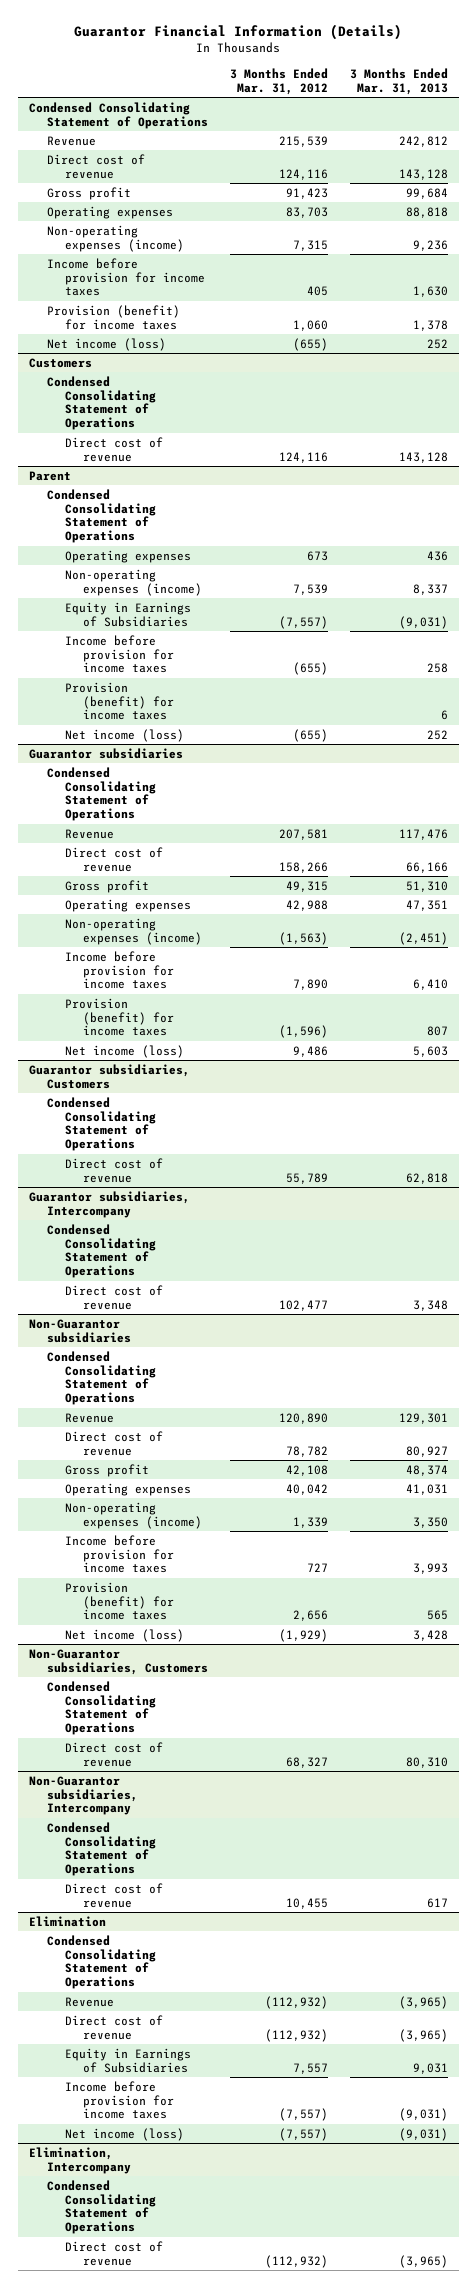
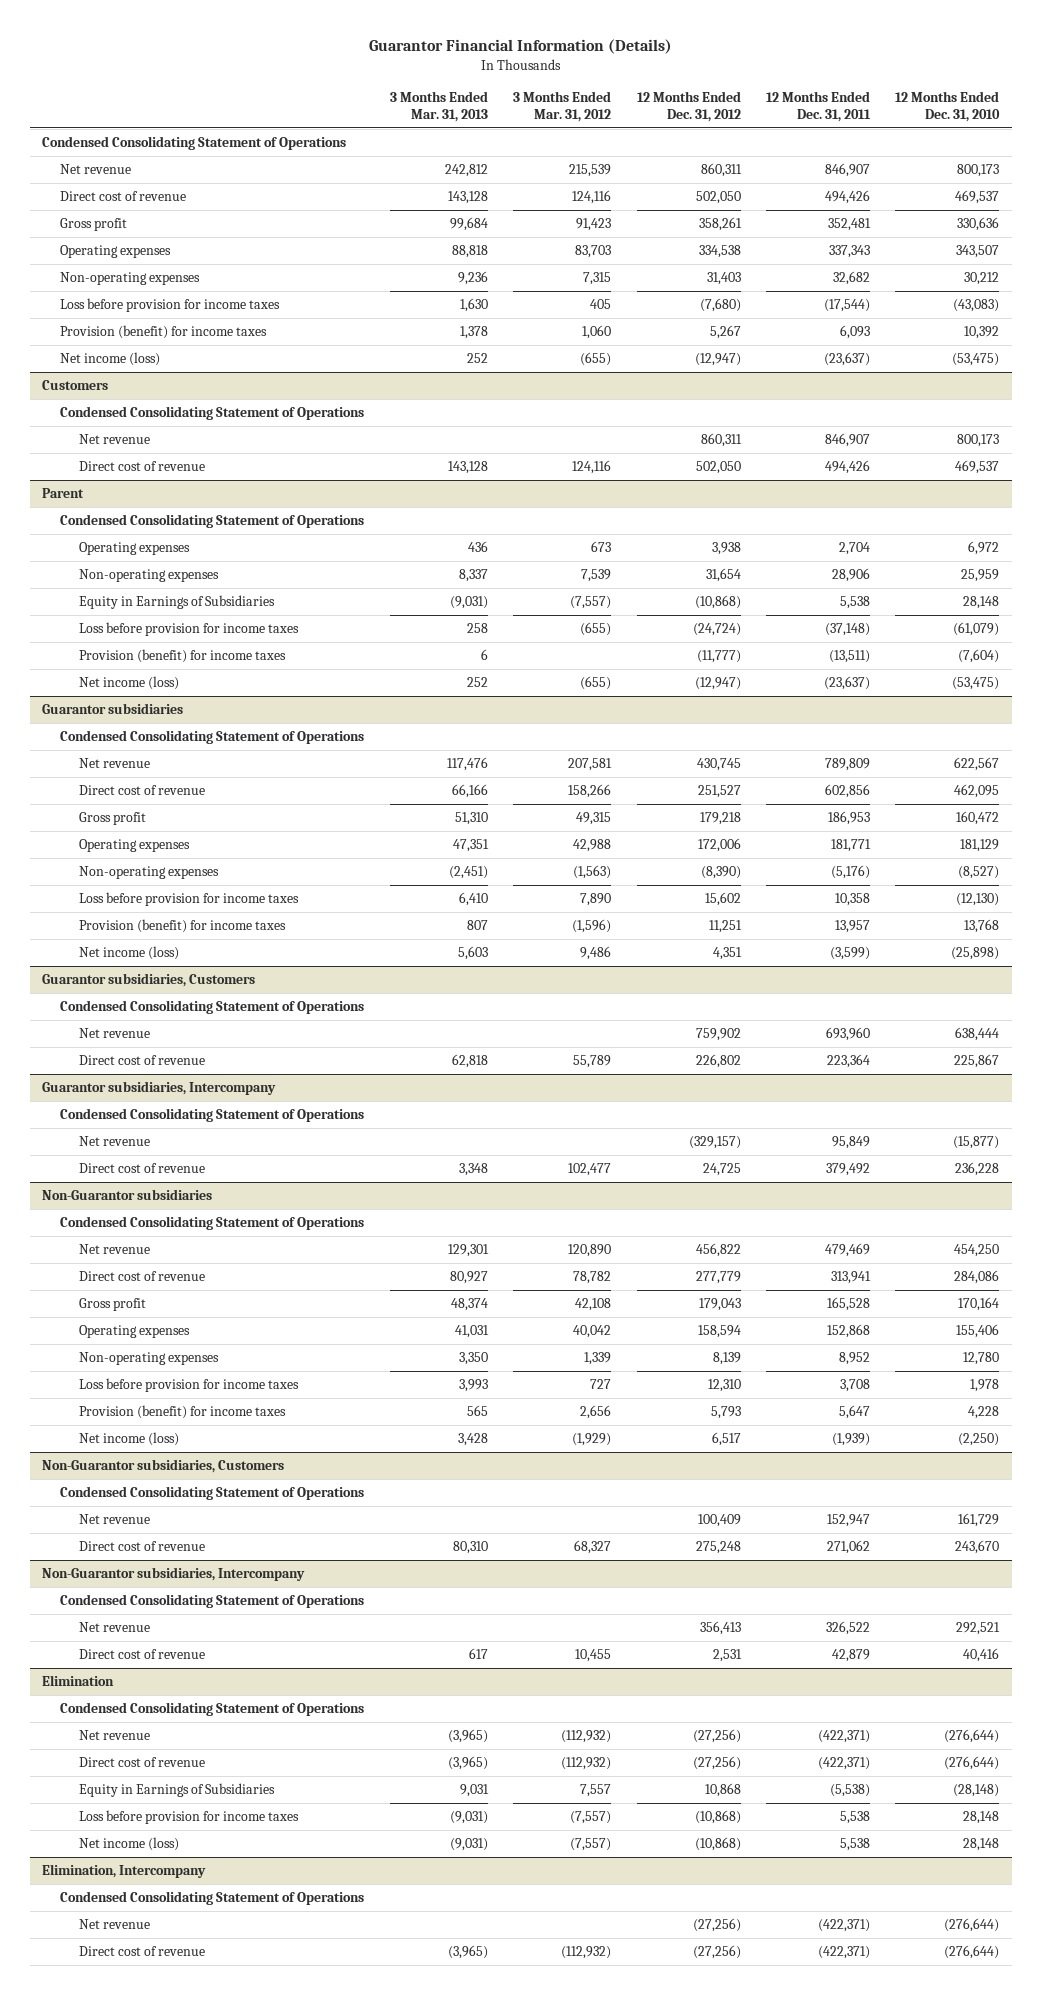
- | 3 Months Ended Mar. 31, 2012 | 3 Months Ended Mar. 31, 2013
+ | 3 Months Ended Mar. 31, 2013 | 3 Months Ended Mar. 31, 2012 | 12 Months Ended Dec. 31, 2012 | 12 Months Ended Dec. 31, 2011 | 12 Months Ended Dec. 31, 2010
- Revenue | 215,539 | 242,812
+ Net revenue | 242,812 | 215,539 | 860,311 | 846,907 | 800,173
- Non-operating expenses (income) | 7,315 | 9,236
- Income before provision for income taxes | 405 | 1,630
+ Non-operating expenses | 9,236 | 7,315 | 31,403 | 32,682 | 30,212
+ Loss before provision for income taxes | 1,630 | 405 | (7,680) | (17,544) | (43,083)
@ Customers
+ Net revenue | | | 860,311 | 846,907 | 800,173
@ Parent
- Non-operating expenses (income) | 7,539 | 8,337
+ Non-operating expenses | 8,337 | 7,539 | 31,654 | 28,906 | 25,959
- Income before provision for income taxes | (655) | 258
+ Loss before provision for income taxes | 258 | (655) | (24,724) | (37,148) | (61,079)
@ Guarantor subsidiaries
- Revenue | 207,581 | 117,476
+ Net revenue | 117,476 | 207,581 | 430,745 | 789,809 | 622,567
- Non-operating expenses (income) | (1,563) | (2,451)
- Income before provision for income taxes | 7,890 | 6,410
+ Non-operating expenses | (2,451) | (1,563) | (8,390) | (5,176) | (8,527)
+ Loss before provision for income taxes | 6,410 | 7,890 | 15,602 | 10,358 | (12,130)
@ Guarantor subsidiaries, Customers
+ Net revenue | | | 759,902 | 693,960 | 638,444
@ Guarantor subsidiaries, Intercompany
+ Net revenue | | | (329,157) | 95,849 | (15,877)
@ Non-Guarantor subsidiaries
- Revenue | 120,890 | 129,301
+ Net revenue | 129,301 | 120,890 | 456,822 | 479,469 | 454,250
- Non-operating expenses (income) | 1,339 | 3,350
- Income before provision for income taxes | 727 | 3,993
+ Non-operating expenses | 3,350 | 1,339 | 8,139 | 8,952 | 12,780
+ Loss before provision for income taxes | 3,993 | 727 | 12,310 | 3,708 | 1,978
@ Non-Guarantor subsidiaries, Customers
+ Net revenue | | | 100,409 | 152,947 | 161,729
@ Non-Guarantor subsidiaries, Intercompany
+ Net revenue | | | 356,413 | 326,522 | 292,521
@ Elimination
- Revenue | (112,932) | (3,965)
+ Net revenue | (3,965) | (112,932) | (27,256) | (422,371) | (276,644)
- Income before provision for income taxes | (7,557) | (9,031)
+ Loss before provision for income taxes | (9,031) | (7,557) | (10,868) | 5,538 | 28,148
@ Elimination, Intercompany
+ Net revenue | | | (27,256) | (422,371) | (276,644)

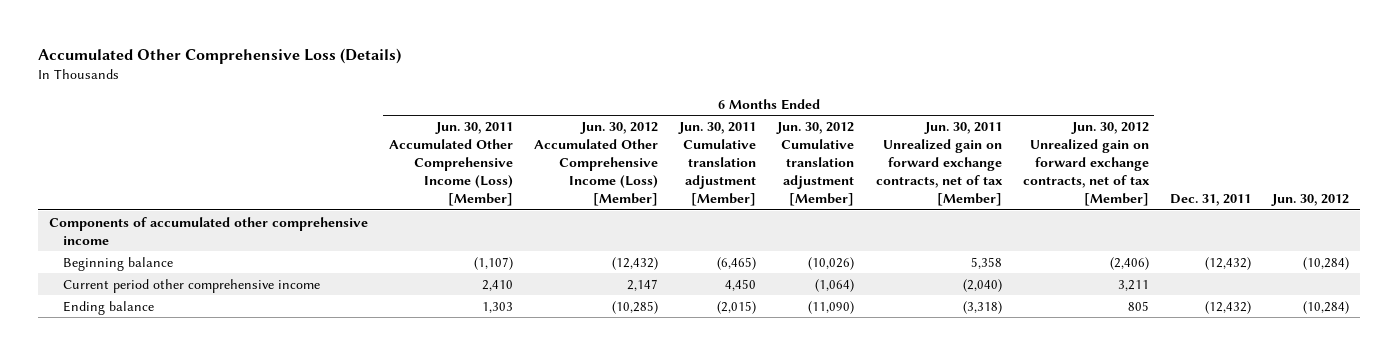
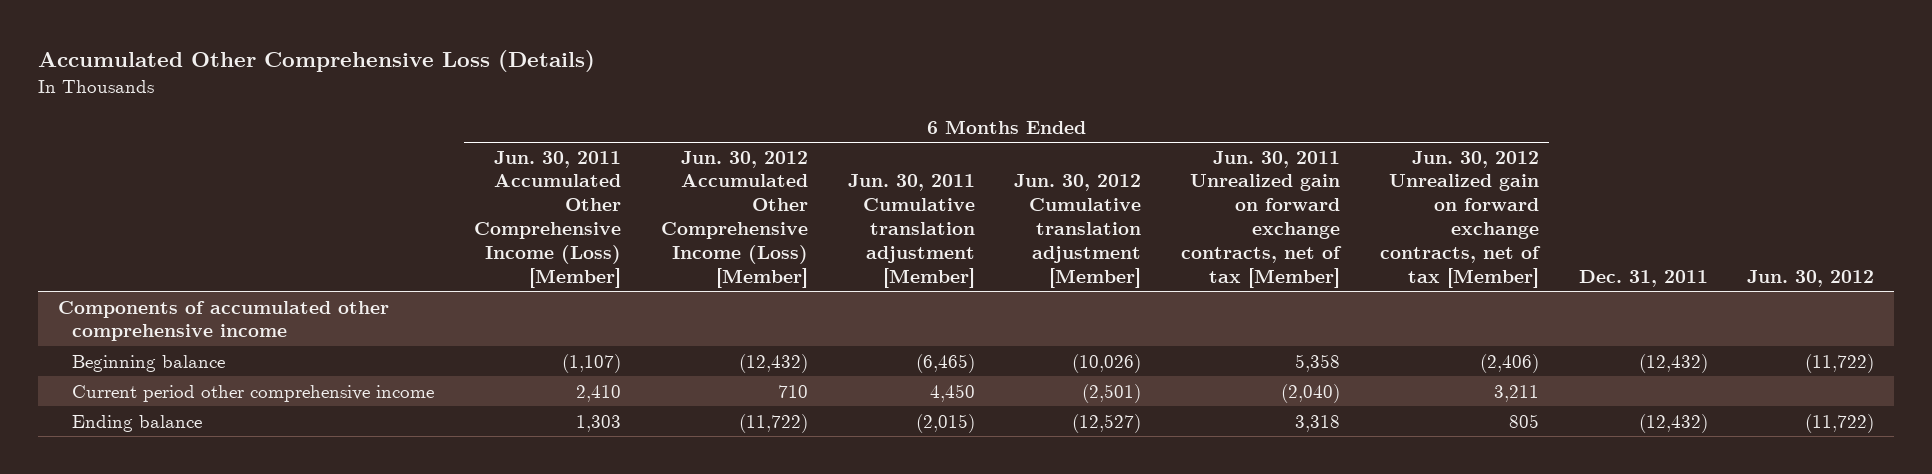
- Beginning balance | (1,107) | (12,432) | (6,465) | (10,026) | 5,358 | (2,406) | (12,432) | (10,284)
- Current period other comprehensive income | 2,410 | 2,147 | 4,450 | (1,064) | (2,040) | 3,211 | |
- Ending balance | 1,303 | (10,285) | (2,015) | (11,090) | (3,318) | 805 | (12,432) | (10,284)
+ Beginning balance | (1,107) | (12,432) | (6,465) | (10,026) | 5,358 | (2,406) | (12,432) | (11,722)
+ Current period other comprehensive income | 2,410 | 710 | 4,450 | (2,501) | (2,040) | 3,211 | |
+ Ending balance | 1,303 | (11,722) | (2,015) | (12,527) | 3,318 | 805 | (12,432) | (11,722)

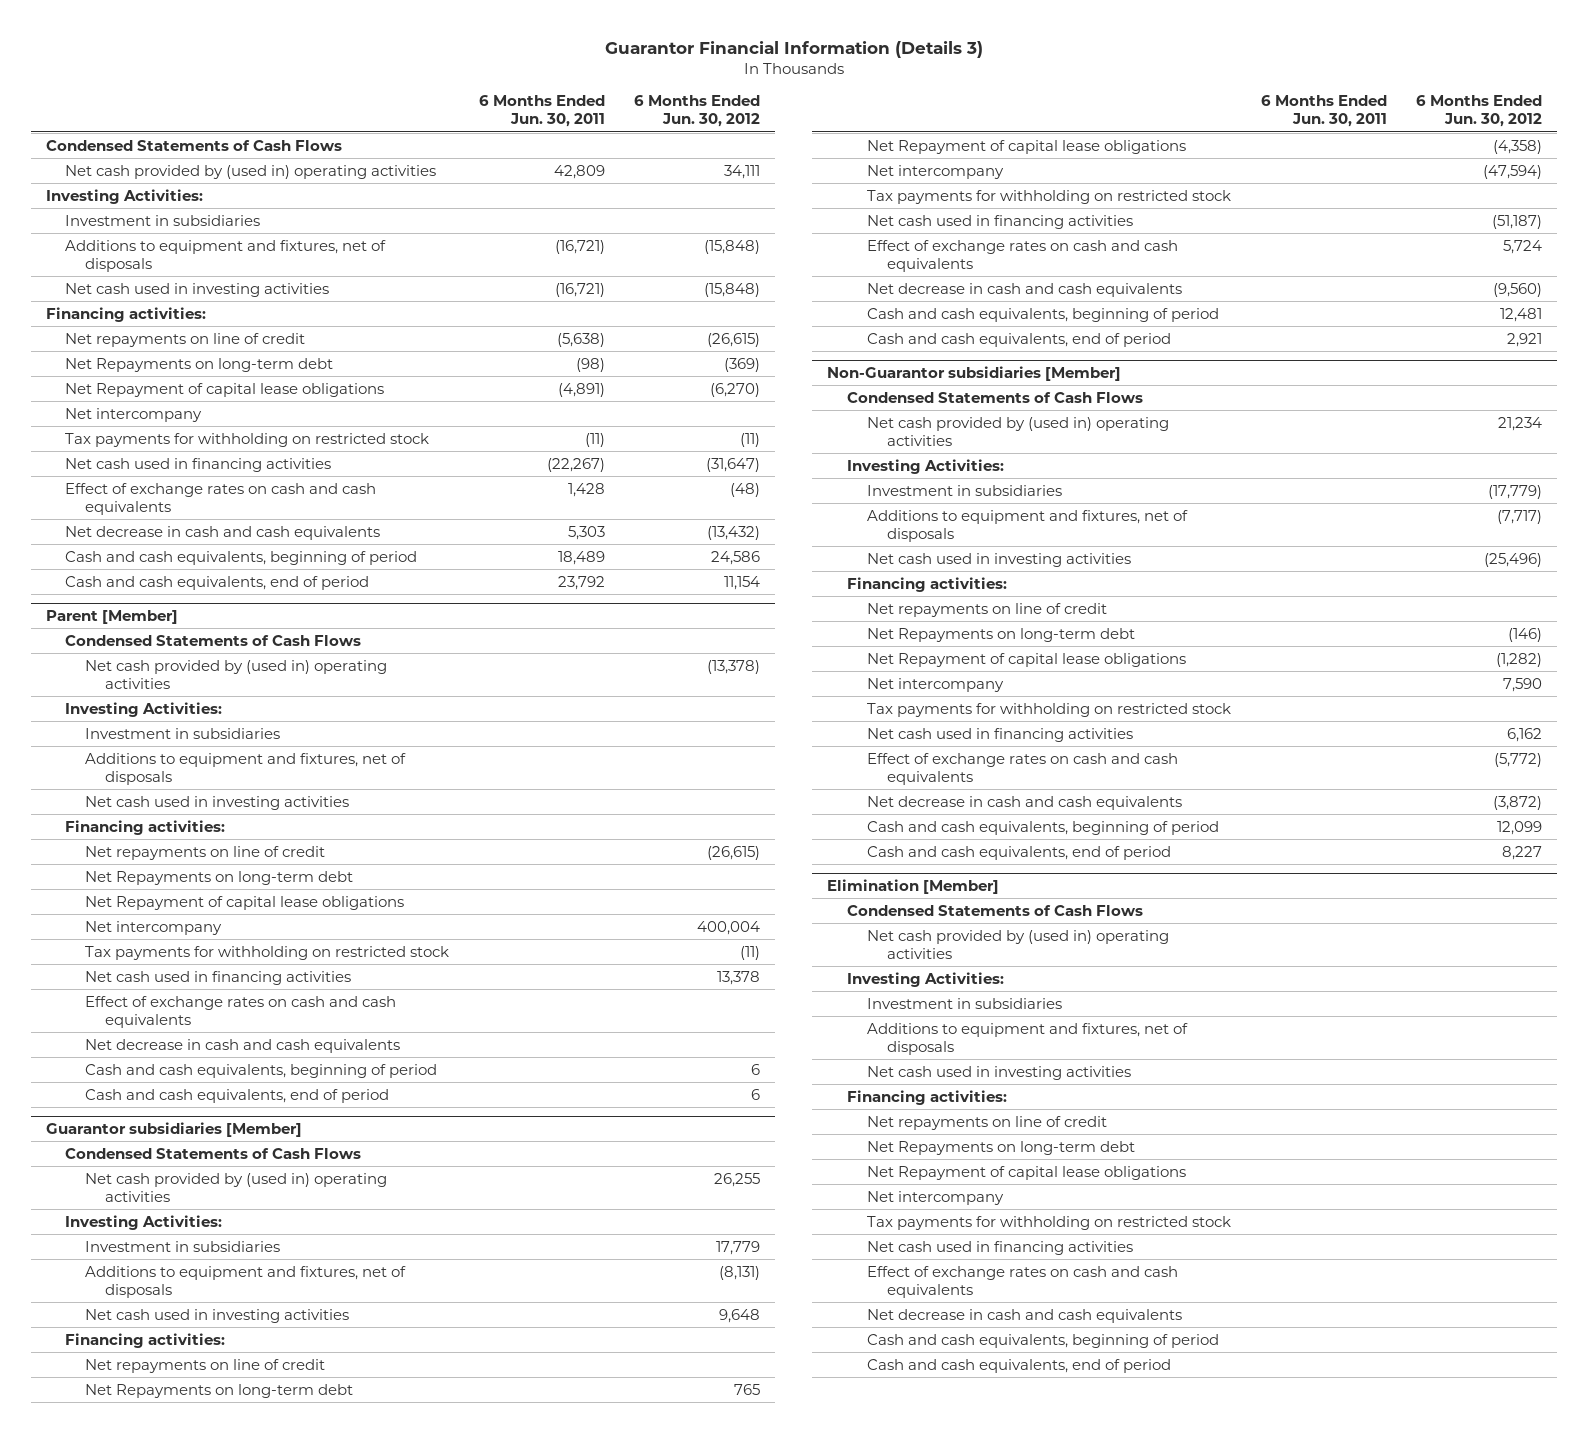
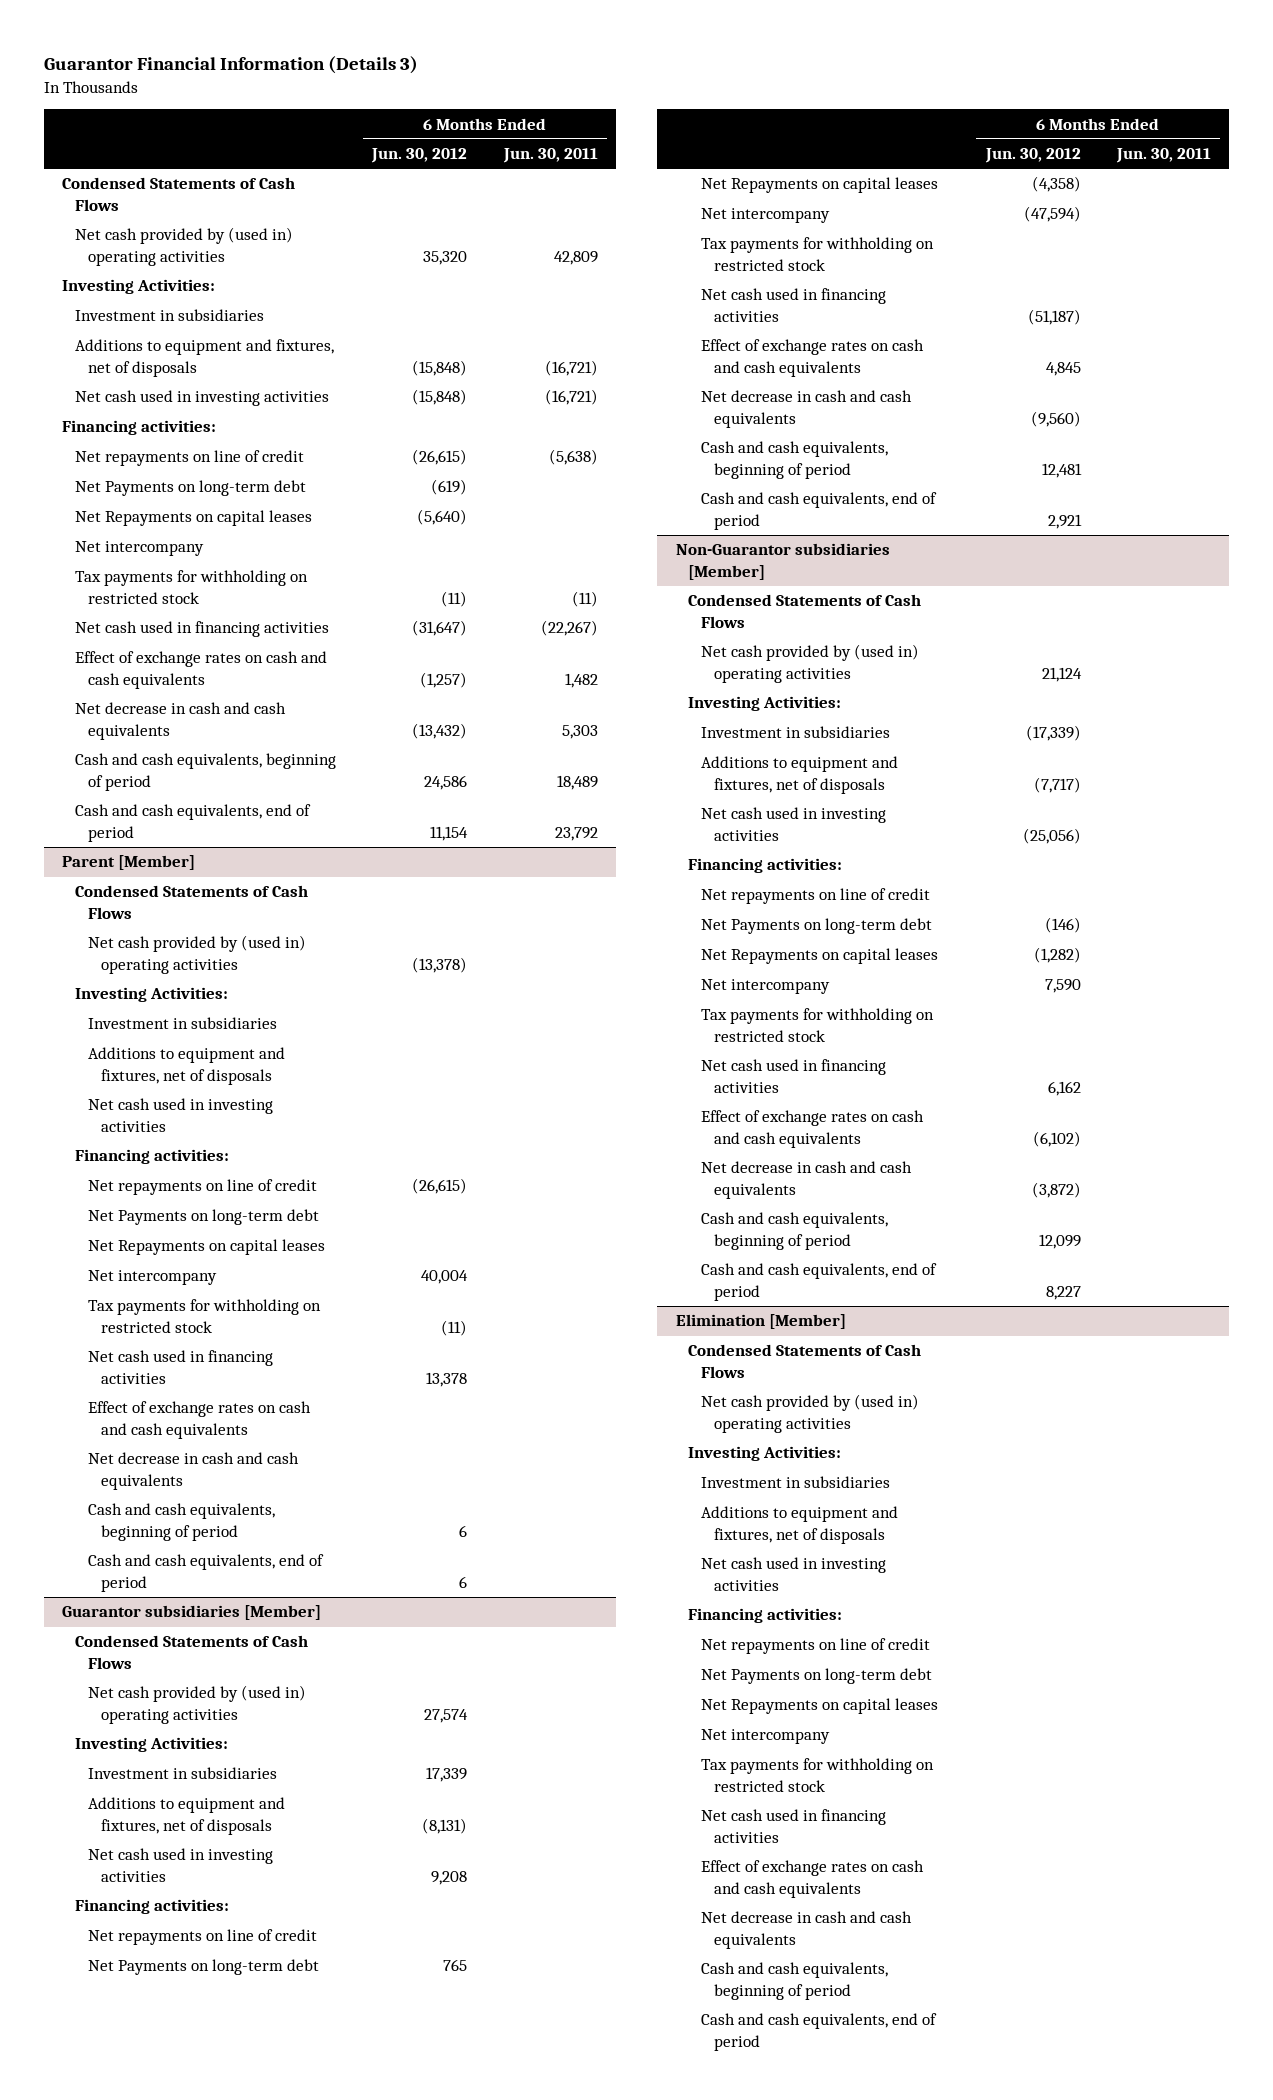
- | 6 Months Ended Jun. 30, 2011 | 6 Months Ended Jun. 30, 2012
+ | 6 Months Ended Jun. 30, 2012 | 6 Months Ended Jun. 30, 2011
- Net cash provided by (used in) operating activities | 42,809 | 34,111
+ Net cash provided by (used in) operating activities | 35,320 | 42,809
- Net Repayments on long-term debt | (98) | (369)
- Net Repayment of capital lease obligations | (4,891) | (6,270)
+ Net Payments on long-term debt | (619) |
+ Net Repayments on capital leases | (5,640) |
- Effect of exchange rates on cash and cash equivalents | 1,428 | (48)
+ Effect of exchange rates on cash and cash equivalents | (1,257) | 1,482
@ Parent [Member]
- Net Repayments on long-term debt
- Net Repayment of capital lease obligations
- Net intercompany | | 400,004
+ Net Payments on long-term debt
+ Net Repayments on capital leases
+ Net intercompany | 40,004 |
@ Guarantor subsidiaries [Member]
- Net cash provided by (used in) operating activities | | 26,255
+ Net cash provided by (used in) operating activities | 27,574 |
- Investment in subsidiaries | | 17,779
+ Investment in subsidiaries | 17,339 |
- Net cash used in investing activities | | 9,648
+ Net cash used in investing activities | 9,208 |
- Net Repayments on long-term debt | | 765
- Net Repayment of capital lease obligations | | (4,358)
+ Net Payments on long-term debt | 765 |
+ Net Repayments on capital leases | (4,358) |
- Effect of exchange rates on cash and cash equivalents | | 5,724
+ Effect of exchange rates on cash and cash equivalents | 4,845 |
@ Non-Guarantor subsidiaries [Member]
- Net cash provided by (used in) operating activities | | 21,234
+ Net cash provided by (used in) operating activities | 21,124 |
- Investment in subsidiaries | | (17,779)
+ Investment in subsidiaries | (17,339) |
- Net cash used in investing activities | | (25,496)
+ Net cash used in investing activities | (25,056) |
- Net Repayments on long-term debt | | (146)
- Net Repayment of capital lease obligations | | (1,282)
+ Net Payments on long-term debt | (146) |
+ Net Repayments on capital leases | (1,282) |
- Effect of exchange rates on cash and cash equivalents | | (5,772)
+ Effect of exchange rates on cash and cash equivalents | (6,102) |
@ Elimination [Member]
- Net Repayments on long-term debt
- Net Repayment of capital lease obligations
+ Net Payments on long-term debt
+ Net Repayments on capital leases

